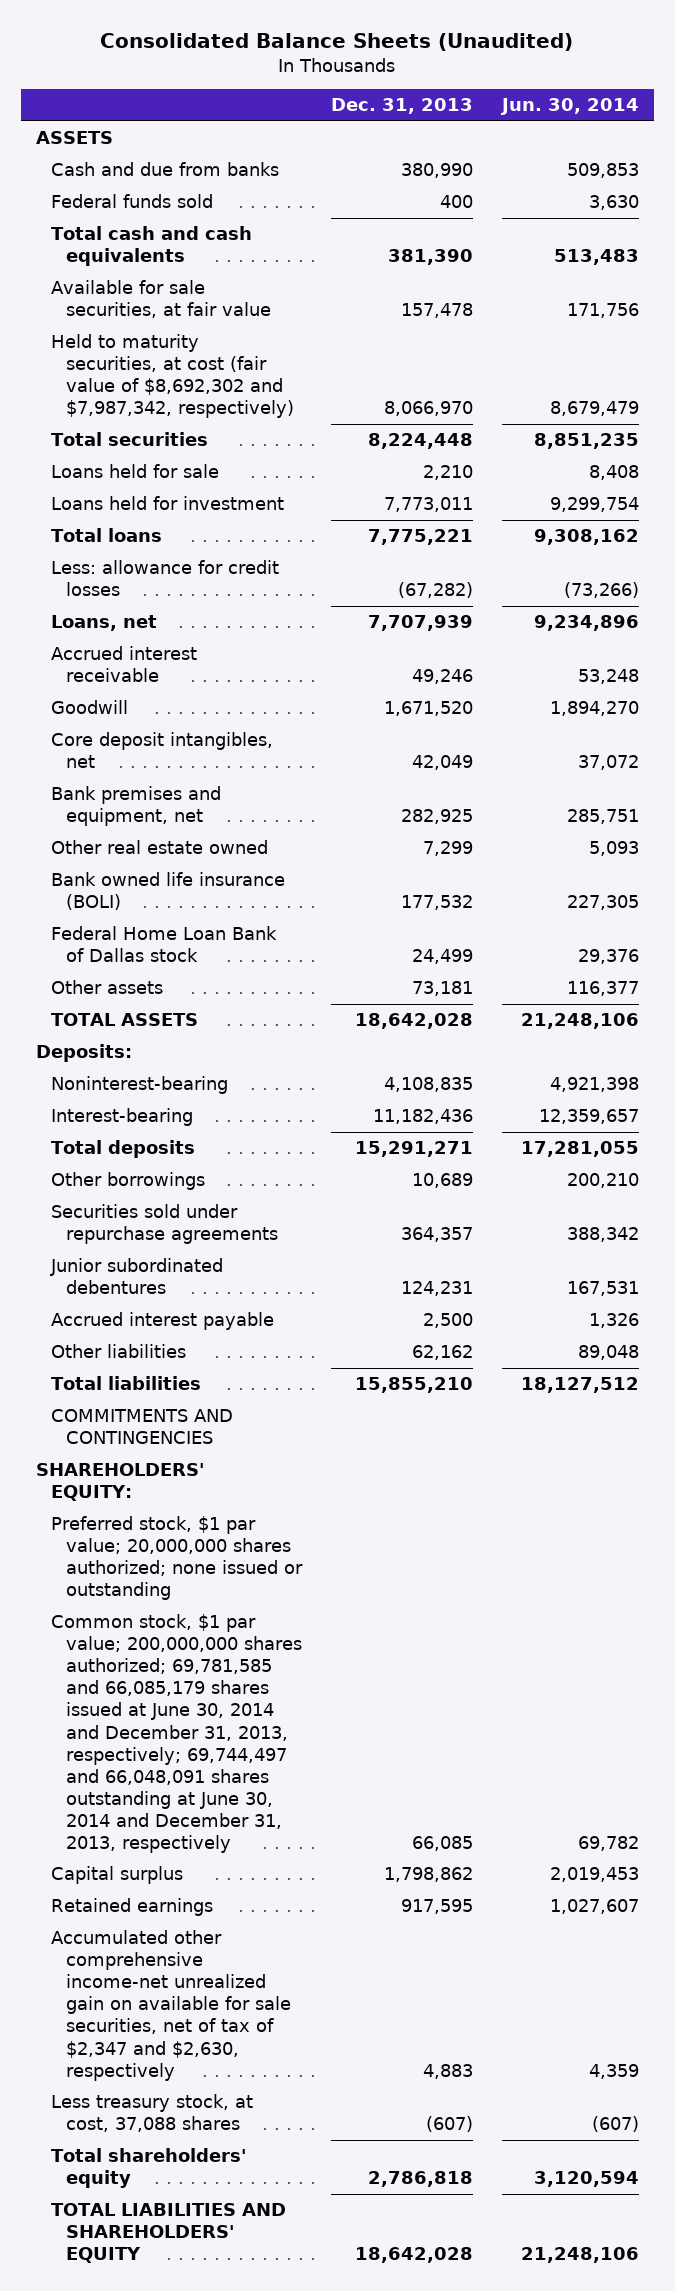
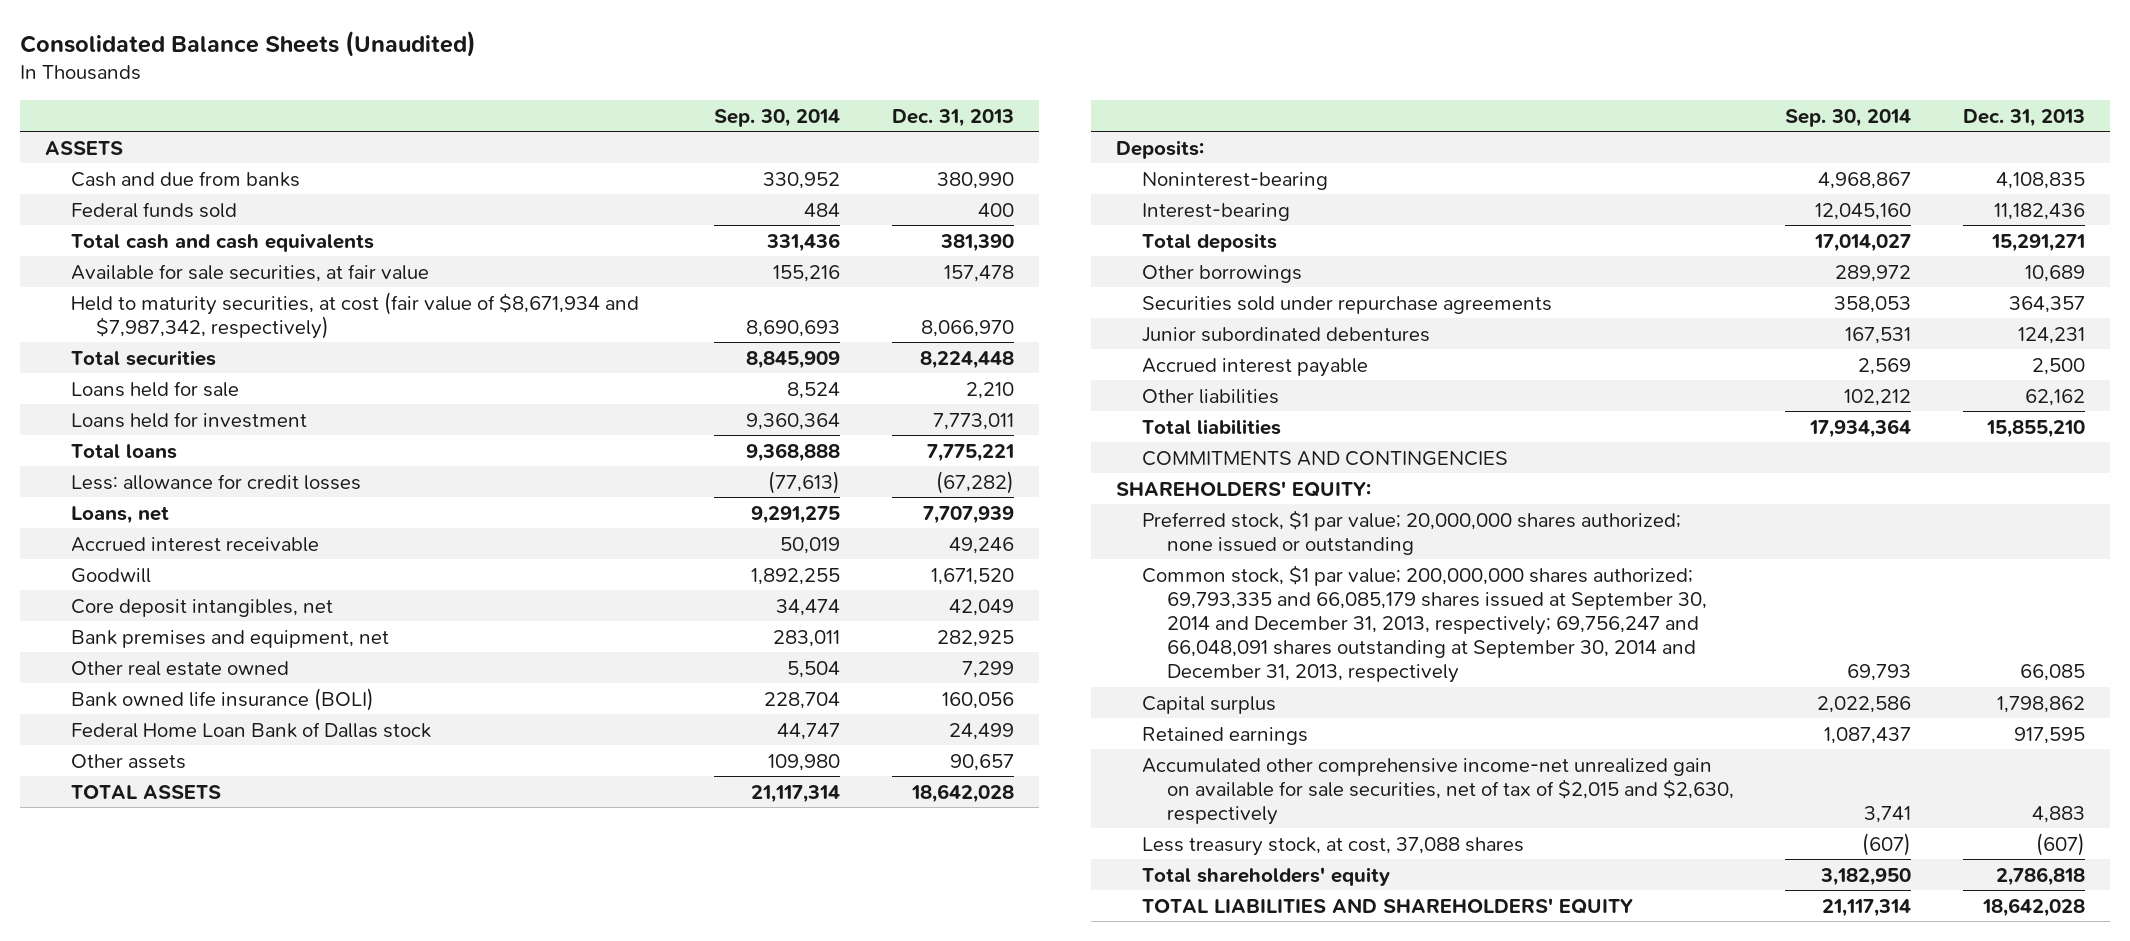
- | Dec. 31, 2013 | Jun. 30, 2014
+ | Sep. 30, 2014 | Dec. 31, 2013
- Held to maturity securities, at cost (fair value of $8,692,302 and $7,987,342, respectively) | 8,066,970 | 8,679,479
+ Held to maturity securities, at cost (fair value of $8,671,934 and $7,987,342, respectively) | 8,690,693 | 8,066,970
- Bank owned life insurance (BOLI) | 177,532 | 227,305
+ Bank owned life insurance (BOLI) | 228,704 | 160,056
- Other assets | 73,181 | 116,377
+ Other assets | 109,980 | 90,657
- Common stock, $1 par value; 200,000,000 shares authorized; 69,781,585 and 66,085,179 shares issued at June 30, 2014 and December 31, 2013, respectively; 69,744,497 and 66,048,091 shares outstanding at June 30, 2014 and December 31, 2013, respectively | 66,085 | 69,782
+ Common stock, $1 par value; 200,000,000 shares authorized; 69,793,335 and 66,085,179 shares issued at September 30, 2014 and December 31, 2013, respectively; 69,756,247 and 66,048,091 shares outstanding at September 30, 2014 and December 31, 2013, respectively | 69,793 | 66,085
- Accumulated other comprehensive income-net unrealized gain on available for sale securities, net of tax of $2,347 and $2,630, respectively | 4,883 | 4,359
+ Accumulated other comprehensive income-net unrealized gain on available for sale securities, net of tax of $2,015 and $2,630, respectively | 3,741 | 4,883

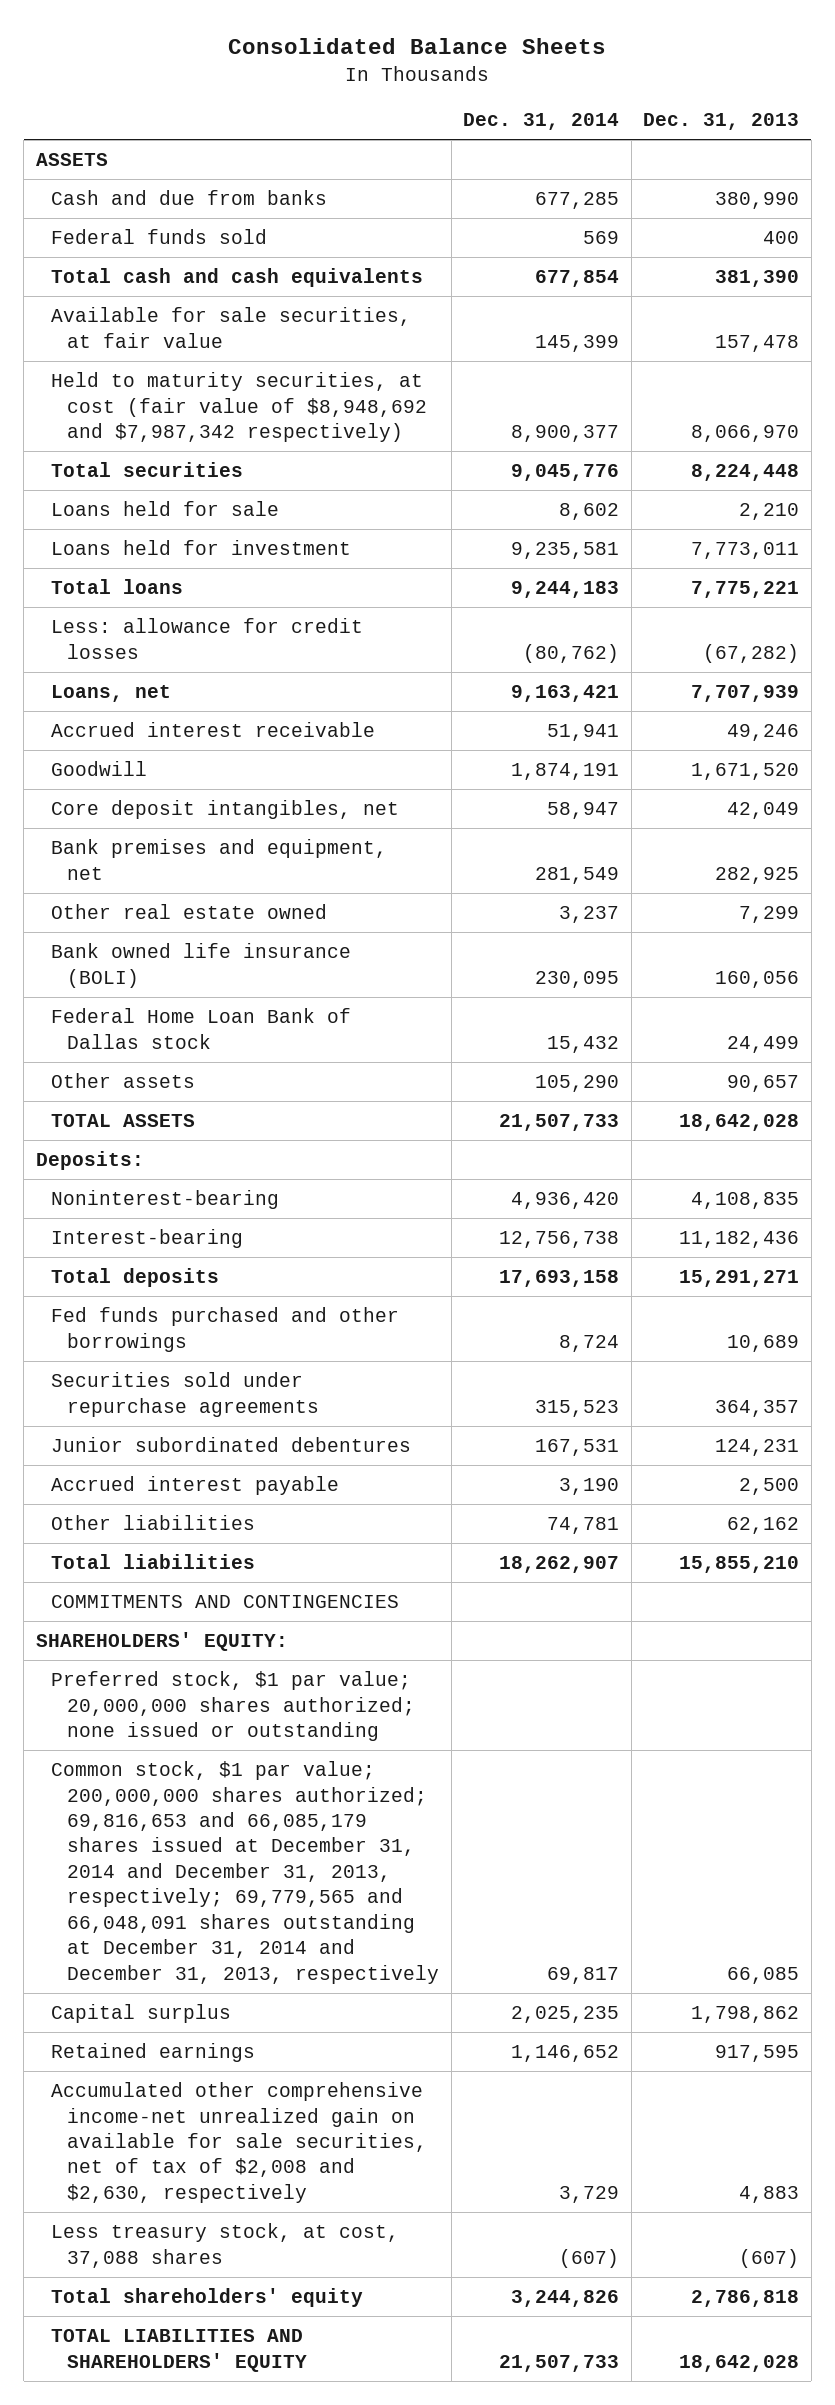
- Consolidated Balance Sheets (Unaudited)
+ Consolidated Balance Sheets
- | Sep. 30, 2014 | Dec. 31, 2013
+ | Dec. 31, 2014 | Dec. 31, 2013
- Held to maturity securities, at cost (fair value of $8,671,934 and $7,987,342, respectively) | 8,690,693 | 8,066,970
+ Held to maturity securities, at cost (fair value of $8,948,692 and $7,987,342 respectively) | 8,900,377 | 8,066,970
- Other borrowings | 289,972 | 10,689
+ Fed funds purchased and other borrowings | 8,724 | 10,689
- Common stock, $1 par value; 200,000,000 shares authorized; 69,793,335 and 66,085,179 shares issued at September 30, 2014 and December 31, 2013, respectively; 69,756,247 and 66,048,091 shares outstanding at September 30, 2014 and December 31, 2013, respectively | 69,793 | 66,085
+ Common stock, $1 par value; 200,000,000 shares authorized; 69,816,653 and 66,085,179 shares issued at December 31, 2014 and December 31, 2013, respectively; 69,779,565 and 66,048,091 shares outstanding at December 31, 2014 and December 31, 2013, respectively | 69,817 | 66,085
- Accumulated other comprehensive income-net unrealized gain on available for sale securities, net of tax of $2,015 and $2,630, respectively | 3,741 | 4,883
+ Accumulated other comprehensive income-net unrealized gain on available for sale securities, net of tax of $2,008 and $2,630, respectively | 3,729 | 4,883

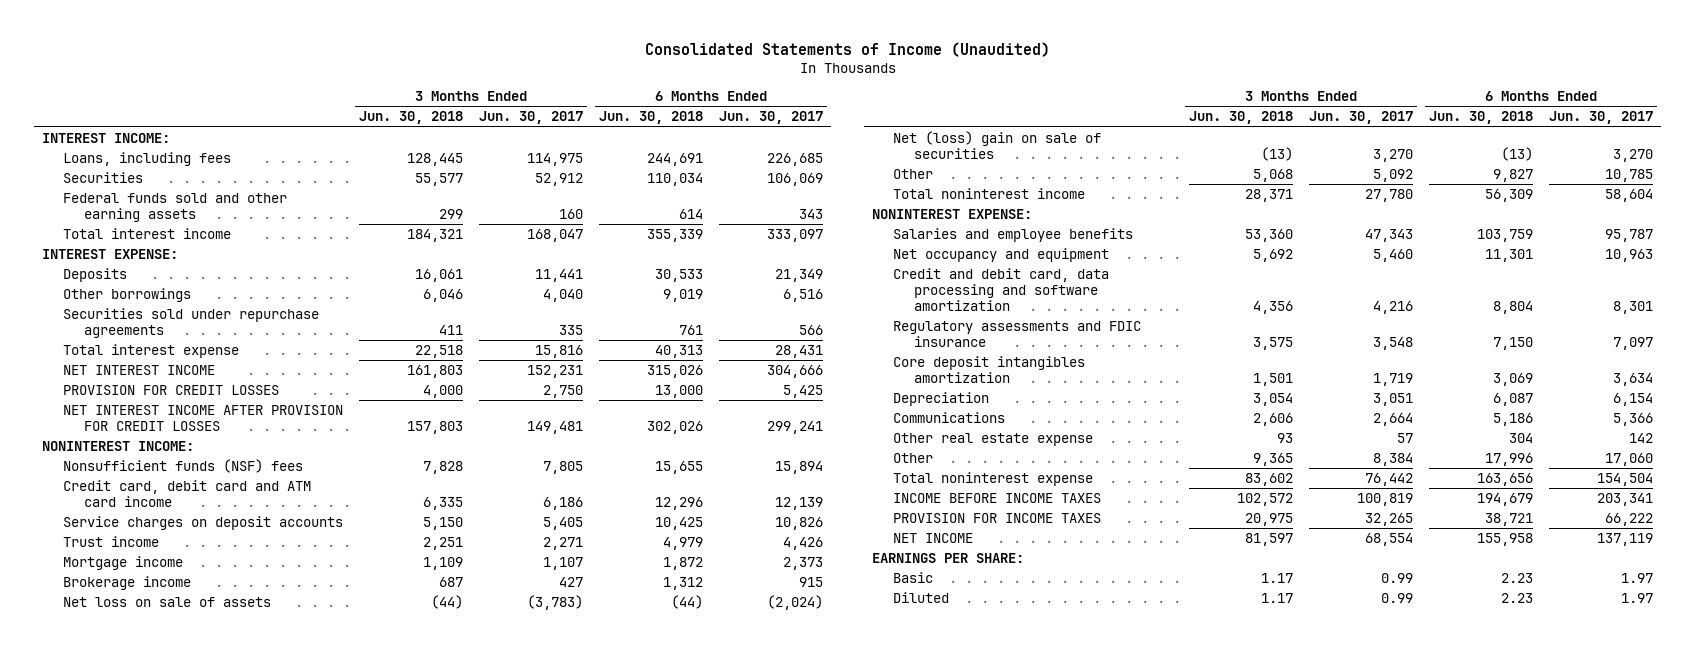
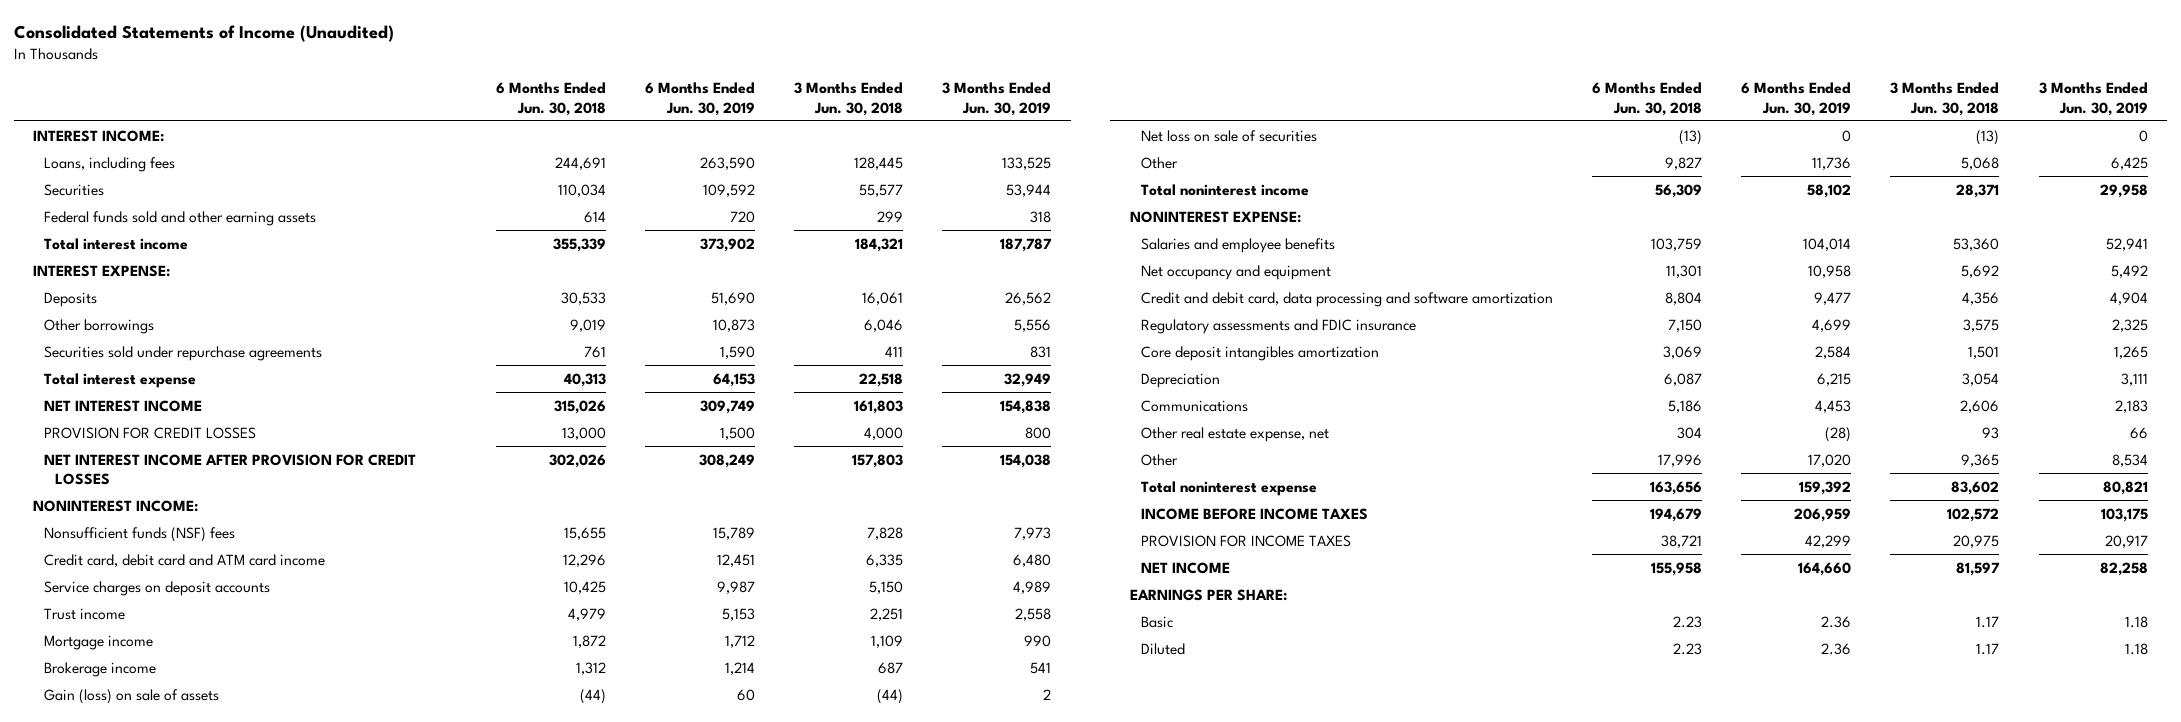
- | 3 Months Ended Jun. 30, 2018 | 3 Months Ended Jun. 30, 2017 | 6 Months Ended Jun. 30, 2018 | 6 Months Ended Jun. 30, 2017
+ | 6 Months Ended Jun. 30, 2018 | 6 Months Ended Jun. 30, 2019 | 3 Months Ended Jun. 30, 2018 | 3 Months Ended Jun. 30, 2019
- Net loss on sale of assets | (44) | (3,783) | (44) | (2,024)
- Net (loss) gain on sale of securities | (13) | 3,270 | (13) | 3,270
+ Gain (loss) on sale of assets | (44) | 60 | (44) | 2
+ Net loss on sale of securities | (13) | 0 | (13) | 0
- Other real estate expense | 93 | 57 | 304 | 142
+ Other real estate expense, net | 304 | (28) | 93 | 66

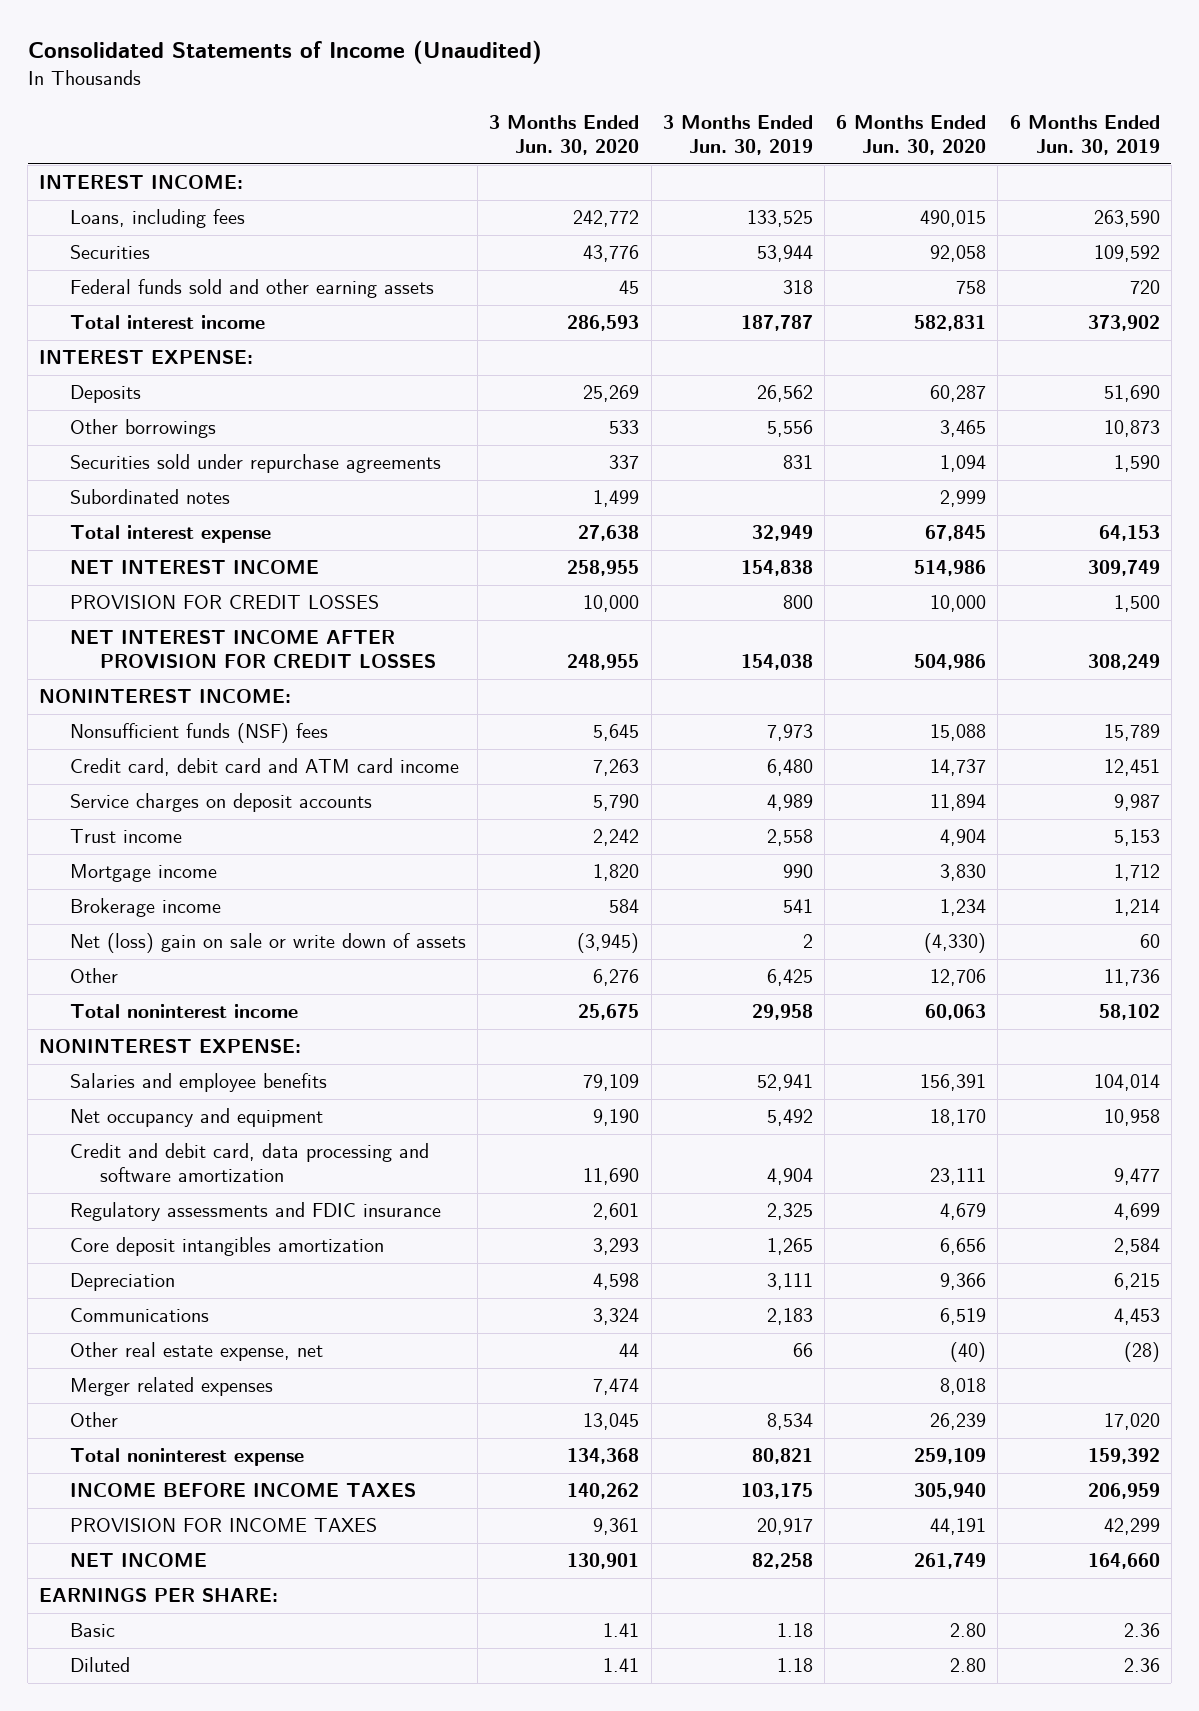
- | 6 Months Ended Jun. 30, 2018 | 6 Months Ended Jun. 30, 2019 | 3 Months Ended Jun. 30, 2018 | 3 Months Ended Jun. 30, 2019
+ | 3 Months Ended Jun. 30, 2020 | 3 Months Ended Jun. 30, 2019 | 6 Months Ended Jun. 30, 2020 | 6 Months Ended Jun. 30, 2019
+ Subordinated notes | 1,499 | | 2,999 |
- Gain (loss) on sale of assets | (44) | 60 | (44) | 2
- Net loss on sale of securities | (13) | 0 | (13) | 0
+ Net (loss) gain on sale or write down of assets | (3,945) | 2 | (4,330) | 60
+ Merger related expenses | 7,474 | | 8,018 |

